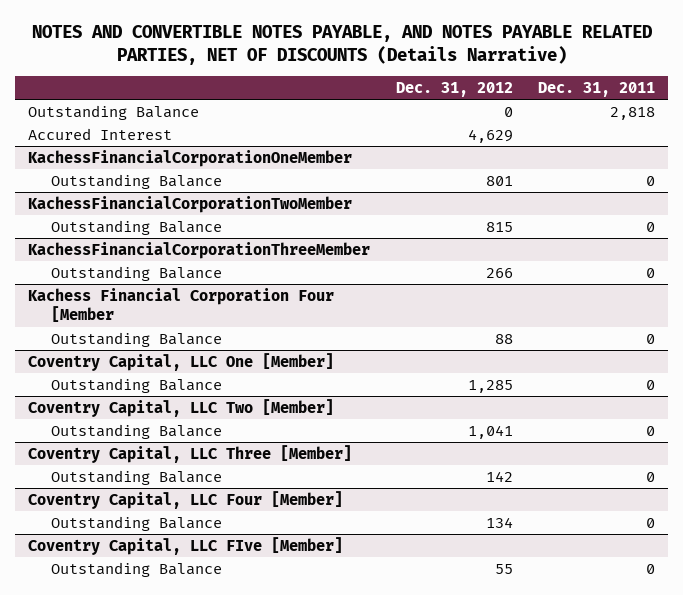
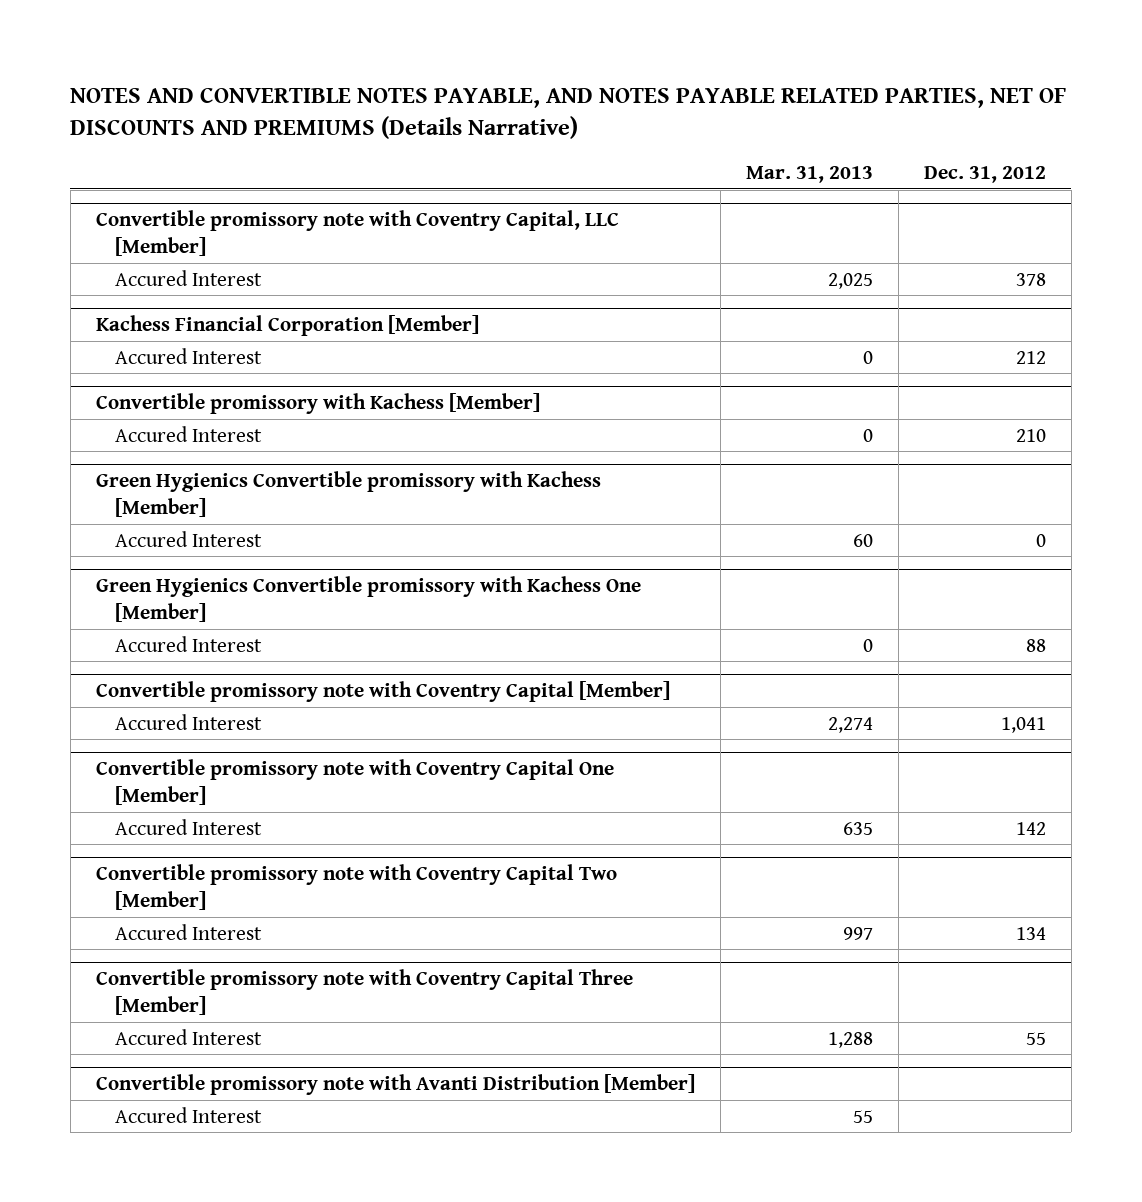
- NOTES AND CONVERTIBLE NOTES PAYABLE, AND NOTES PAYABLE RELATED PARTIES, NET OF DISCOUNTS (Details Narrative)
+ NOTES AND CONVERTIBLE NOTES PAYABLE, AND NOTES PAYABLE RELATED PARTIES, NET OF DISCOUNTS AND PREMIUMS (Details Narrative)
- | Dec. 31, 2012 | Dec. 31, 2011
+ | Mar. 31, 2013 | Dec. 31, 2012
- Outstanding Balance | 0 | 2,818
- Accured Interest | 4,629 |
- KachessFinancialCorporationOneMember
- Outstanding Balance | 801 | 0
- KachessFinancialCorporationTwoMember
- Outstanding Balance | 815 | 0
- KachessFinancialCorporationThreeMember
- Outstanding Balance | 266 | 0
- Kachess Financial Corporation Four [Member
- Outstanding Balance | 88 | 0
- Coventry Capital, LLC One [Member]
- Outstanding Balance | 1,285 | 0
- Coventry Capital, LLC Two [Member]
- Outstanding Balance | 1,041 | 0
- Coventry Capital, LLC Three [Member]
- Outstanding Balance | 142 | 0
- Coventry Capital, LLC Four [Member]
- Outstanding Balance | 134 | 0
- Coventry Capital, LLC FIve [Member]
- Outstanding Balance | 55 | 0
+ Convertible promissory note with Coventry Capital, LLC [Member]
+ Accured Interest | 2,025 | 378
+ Kachess Financial Corporation [Member]
+ Accured Interest | 0 | 212
+ Convertible promissory with Kachess [Member]
+ Accured Interest | 0 | 210
+ Green Hygienics Convertible promissory with Kachess [Member]
+ Accured Interest | 60 | 0
+ Green Hygienics Convertible promissory with Kachess One [Member]
+ Accured Interest | 0 | 88
+ Convertible promissory note with Coventry Capital [Member]
+ Accured Interest | 2,274 | 1,041
+ Convertible promissory note with Coventry Capital One [Member]
+ Accured Interest | 635 | 142
+ Convertible promissory note with Coventry Capital Two [Member]
+ Accured Interest | 997 | 134
+ Convertible promissory note with Coventry Capital Three [Member]
+ Accured Interest | 1,288 | 55
+ Convertible promissory note with Avanti Distribution [Member]
+ Accured Interest | 55 |

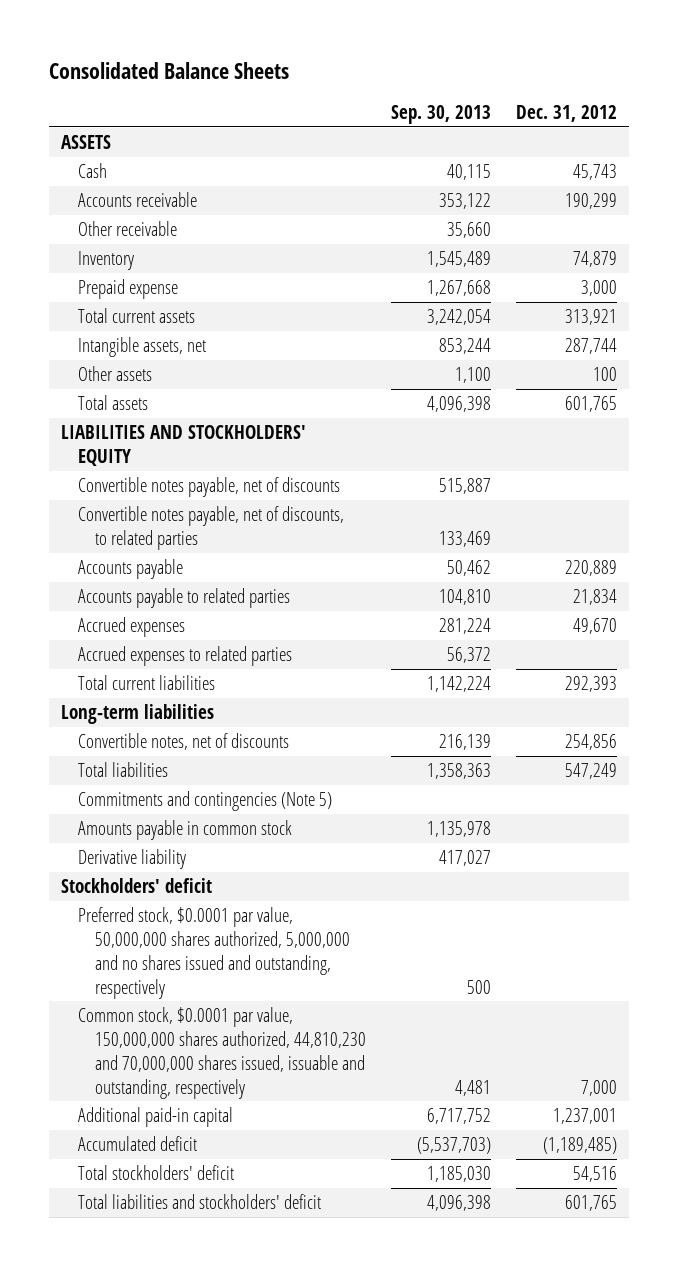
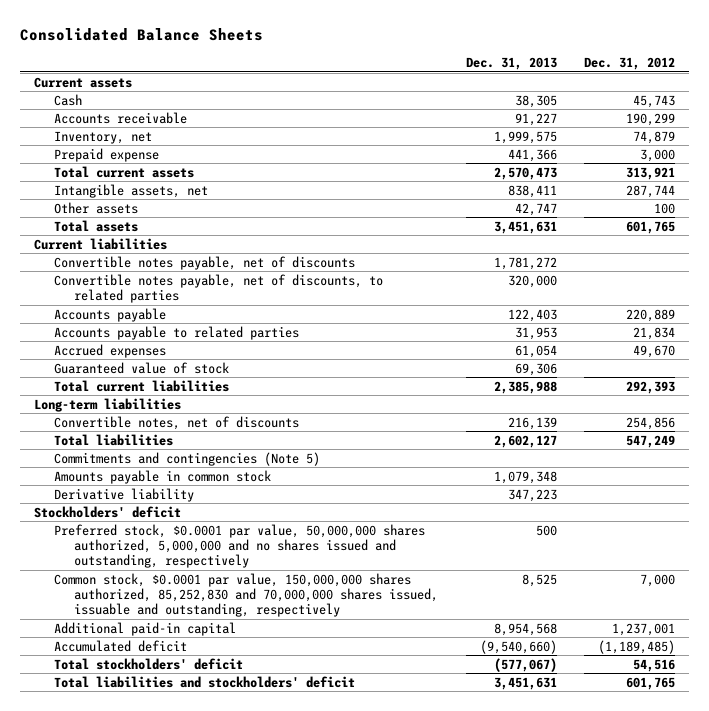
- | Sep. 30, 2013 | Dec. 31, 2012
+ | Dec. 31, 2013 | Dec. 31, 2012
- ASSETS
+ Current assets
- Other receivable | 35,660 |
- Inventory | 1,545,489 | 74,879
+ Inventory, net | 1,999,575 | 74,879
- LIABILITIES AND STOCKHOLDERS' EQUITY
+ Current liabilities
- Accrued expenses to related parties | 56,372 |
+ Guaranteed value of stock | 69,306 |
- Common stock, $0.0001 par value, 150,000,000 shares authorized, 44,810,230 and 70,000,000 shares issued, issuable and outstanding, respectively | 4,481 | 7,000
+ Common stock, $0.0001 par value, 150,000,000 shares authorized, 85,252,830 and 70,000,000 shares issued, issuable and outstanding, respectively | 8,525 | 7,000

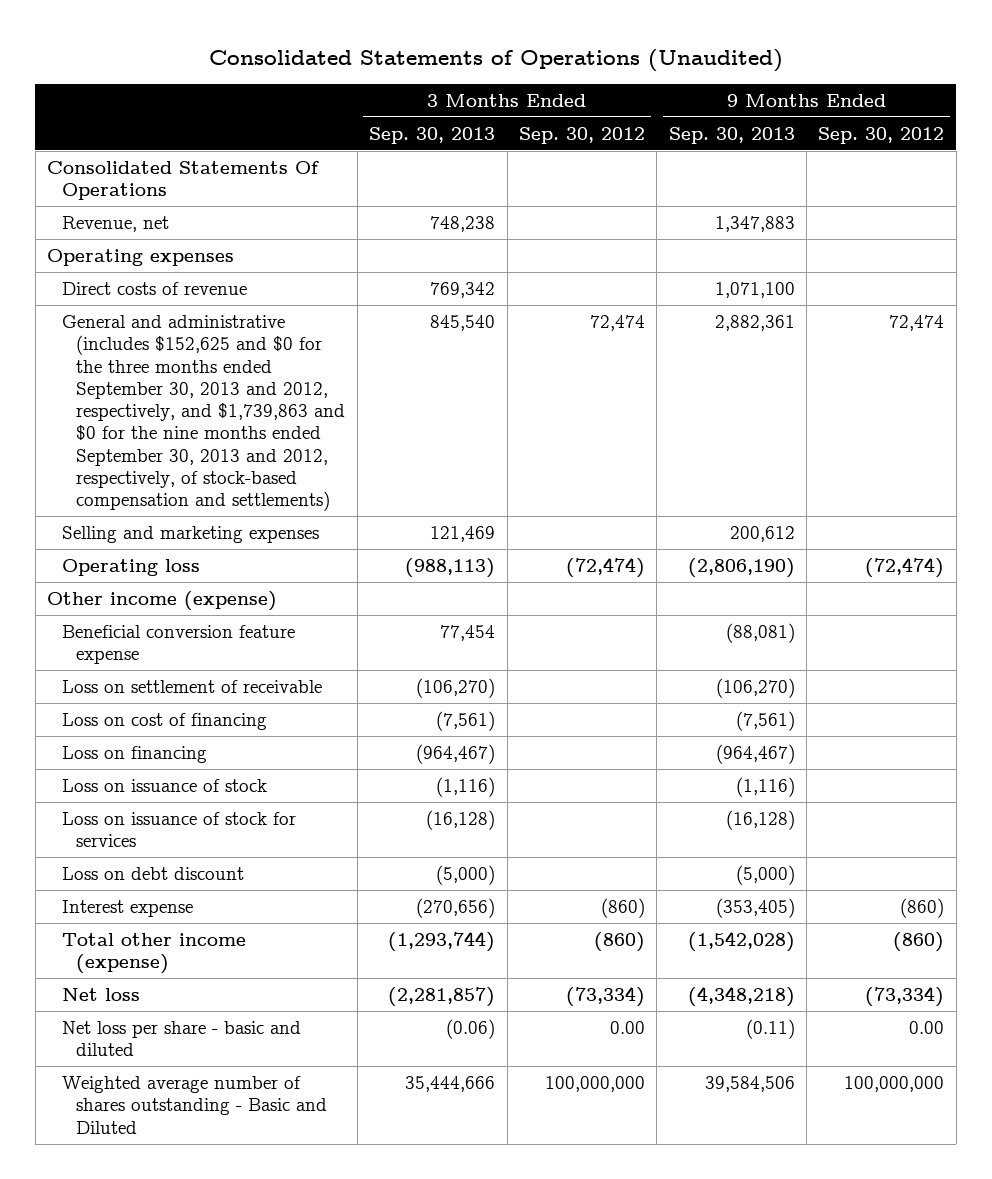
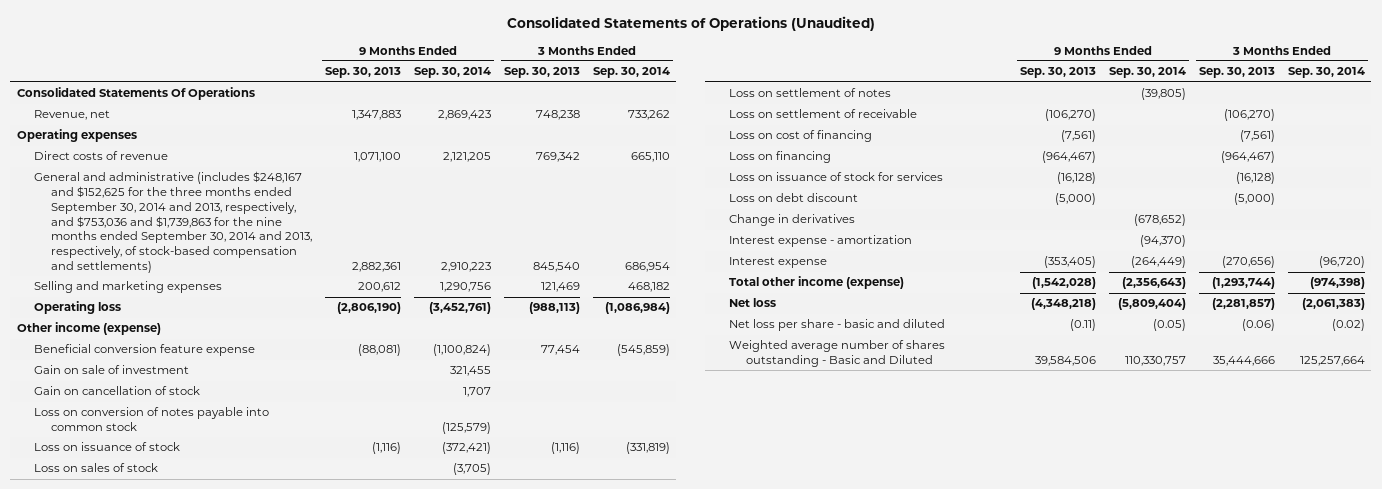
- | 3 Months Ended Sep. 30, 2013 | 3 Months Ended Sep. 30, 2012 | 9 Months Ended Sep. 30, 2013 | 9 Months Ended Sep. 30, 2012
+ | 9 Months Ended Sep. 30, 2013 | 9 Months Ended Sep. 30, 2014 | 3 Months Ended Sep. 30, 2013 | 3 Months Ended Sep. 30, 2014
- General and administrative (includes $152,625 and $0 for the three months ended September 30, 2013 and 2012, respectively, and $1,739,863 and $0 for the nine months ended September 30, 2013 and 2012, respectively, of stock-based compensation and settlements) | 845,540 | 72,474 | 2,882,361 | 72,474
+ General and administrative (includes $248,167 and $152,625 for the three months ended September 30, 2014 and 2013, respectively, and $753,036 and $1,739,863 for the nine months ended September 30, 2014 and 2013, respectively, of stock-based compensation and settlements) | 2,882,361 | 2,910,223 | 845,540 | 686,954
+ Gain on sale of investment | | 321,455 | |
+ Gain on cancellation of stock | | 1,707 | |
+ Loss on conversion of notes payable into common stock | | (125,579) | |
moved up: Loss on issuance of stock | (1,116) | (372,421) | (1,116) | (331,819)
+ Loss on sales of stock | | (3,705) | |
+ Loss on settlement of notes | | (39,805) | |
+ Change in derivatives | | (678,652) | |
+ Interest expense - amortization | | (94,370) | |

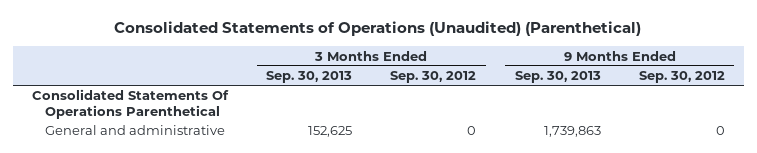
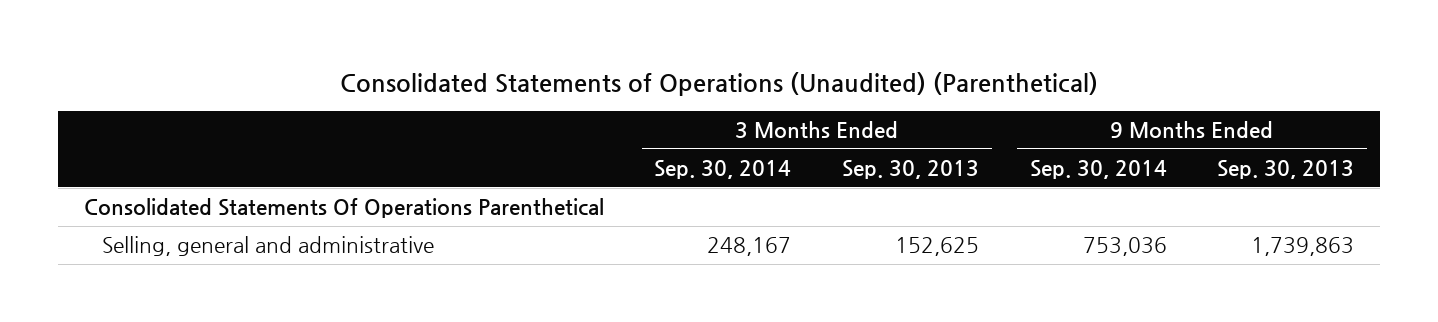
- | 3 Months Ended Sep. 30, 2013 | 3 Months Ended Sep. 30, 2012 | 9 Months Ended Sep. 30, 2013 | 9 Months Ended Sep. 30, 2012
+ | 3 Months Ended Sep. 30, 2014 | 3 Months Ended Sep. 30, 2013 | 9 Months Ended Sep. 30, 2014 | 9 Months Ended Sep. 30, 2013
- General and administrative | 152,625 | 0 | 1,739,863 | 0
+ Selling, general and administrative | 248,167 | 152,625 | 753,036 | 1,739,863

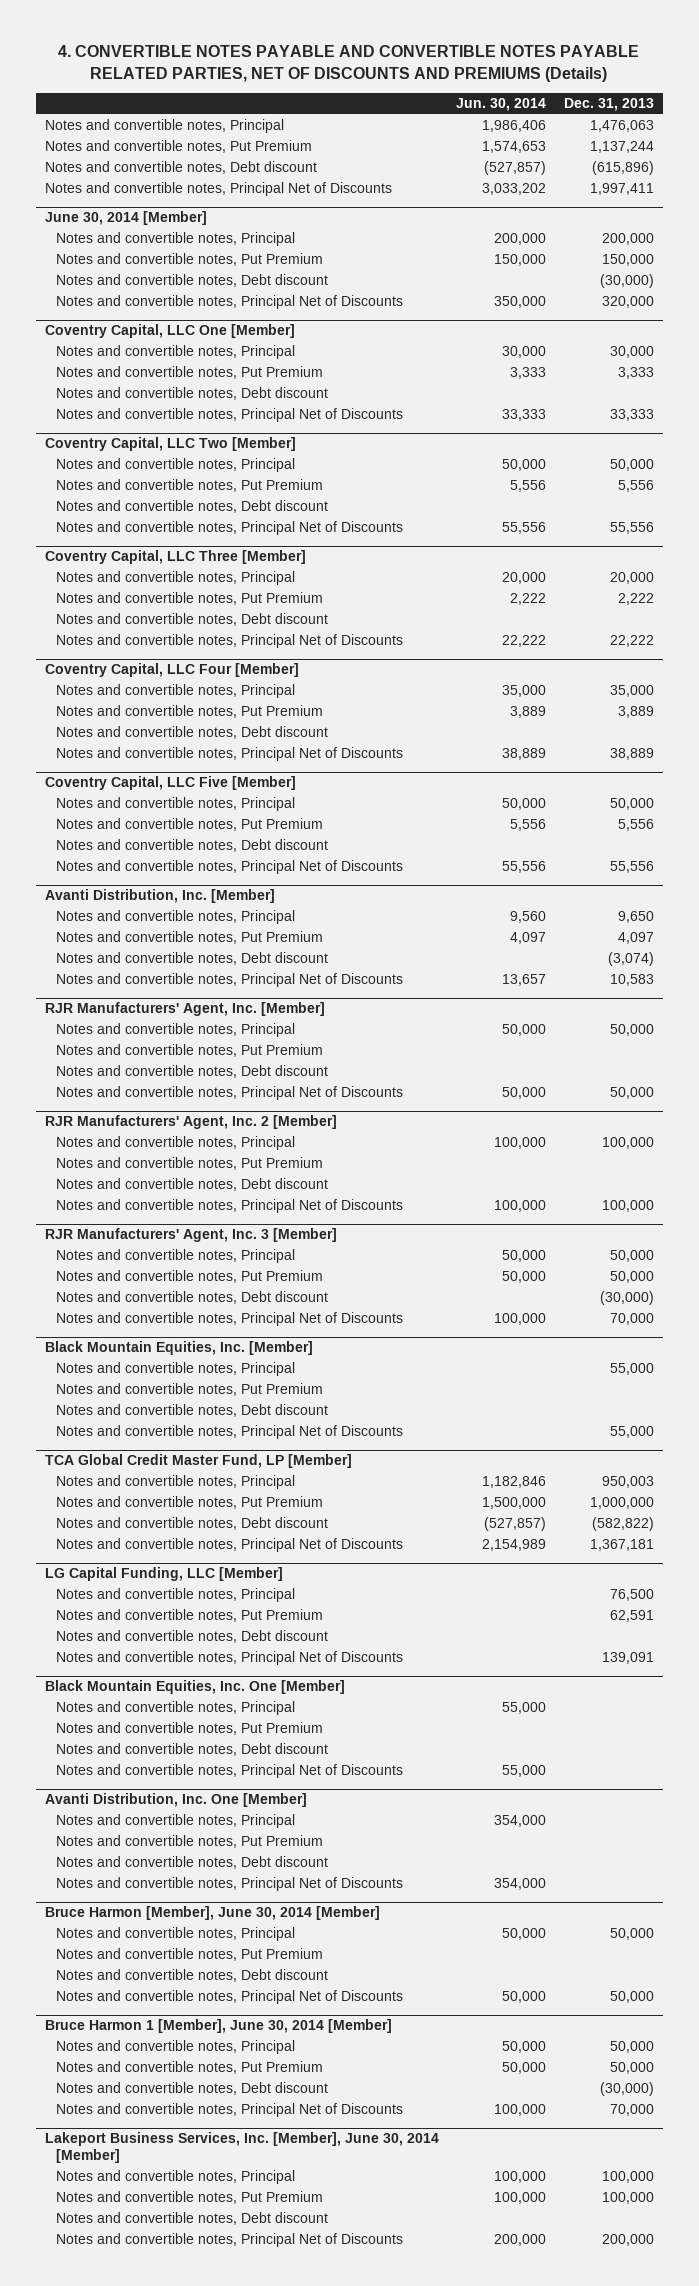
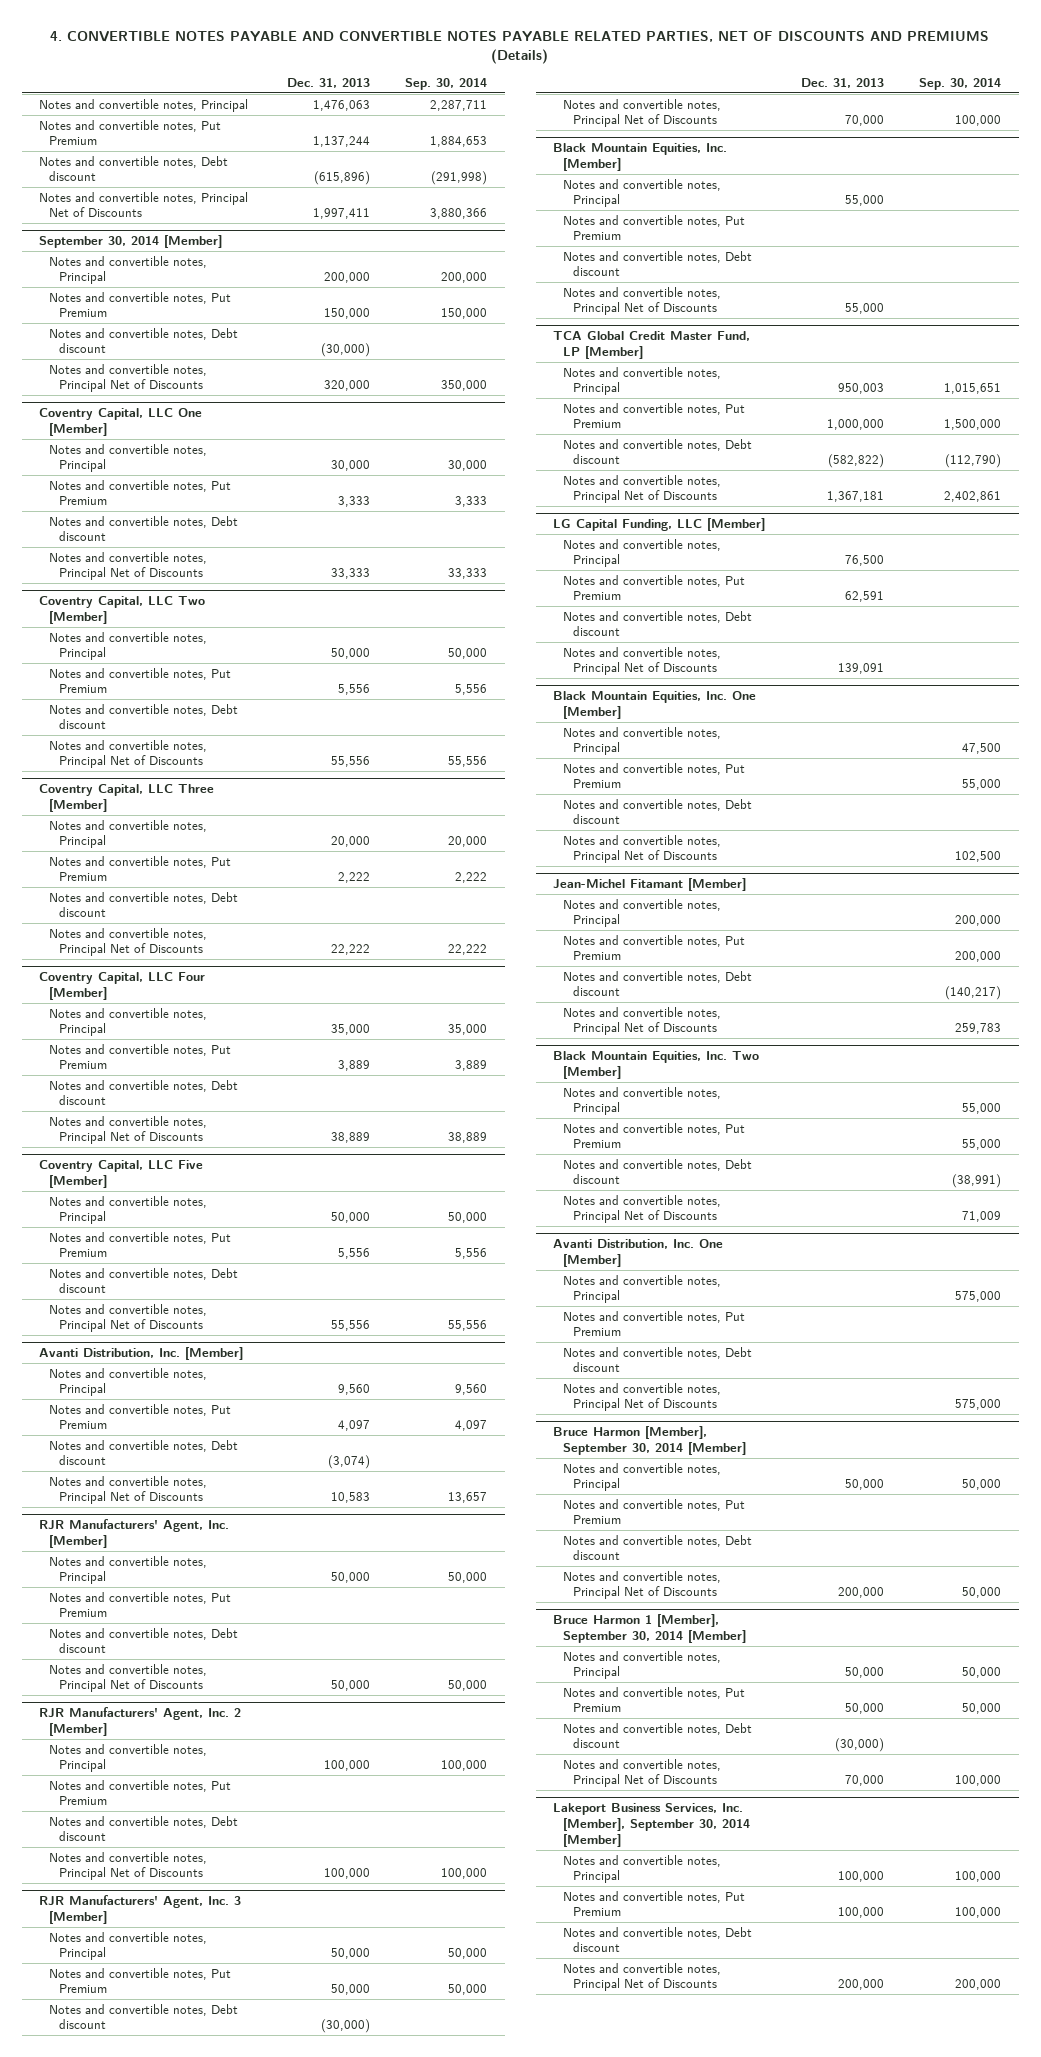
- | Jun. 30, 2014 | Dec. 31, 2013
+ | Dec. 31, 2013 | Sep. 30, 2014
- June 30, 2014 [Member]
+ September 30, 2014 [Member]
@ Avanti Distribution, Inc. [Member]
- Notes and convertible notes, Principal | 9,560 | 9,650
+ Notes and convertible notes, Principal | 9,560 | 9,560
+ Jean-Michel Fitamant [Member]
+ Notes and convertible notes, Principal | | 200,000
+ Notes and convertible notes, Put Premium | | 200,000
+ Notes and convertible notes, Debt discount | | (140,217)
+ Notes and convertible notes, Principal Net of Discounts | | 259,783
+ Black Mountain Equities, Inc. Two [Member]
+ Notes and convertible notes, Principal | | 55,000
+ Notes and convertible notes, Put Premium | | 55,000
+ Notes and convertible notes, Debt discount | | (38,991)
+ Notes and convertible notes, Principal Net of Discounts | | 71,009
- Bruce Harmon [Member], June 30, 2014 [Member]
+ Bruce Harmon [Member], September 30, 2014 [Member]
- Notes and convertible notes, Principal Net of Discounts | 50,000 | 50,000
- Bruce Harmon 1 [Member], June 30, 2014 [Member]
+ Notes and convertible notes, Principal Net of Discounts | 200,000 | 50,000
+ Bruce Harmon 1 [Member], September 30, 2014 [Member]
- Lakeport Business Services, Inc. [Member], June 30, 2014 [Member]
+ Lakeport Business Services, Inc. [Member], September 30, 2014 [Member]

